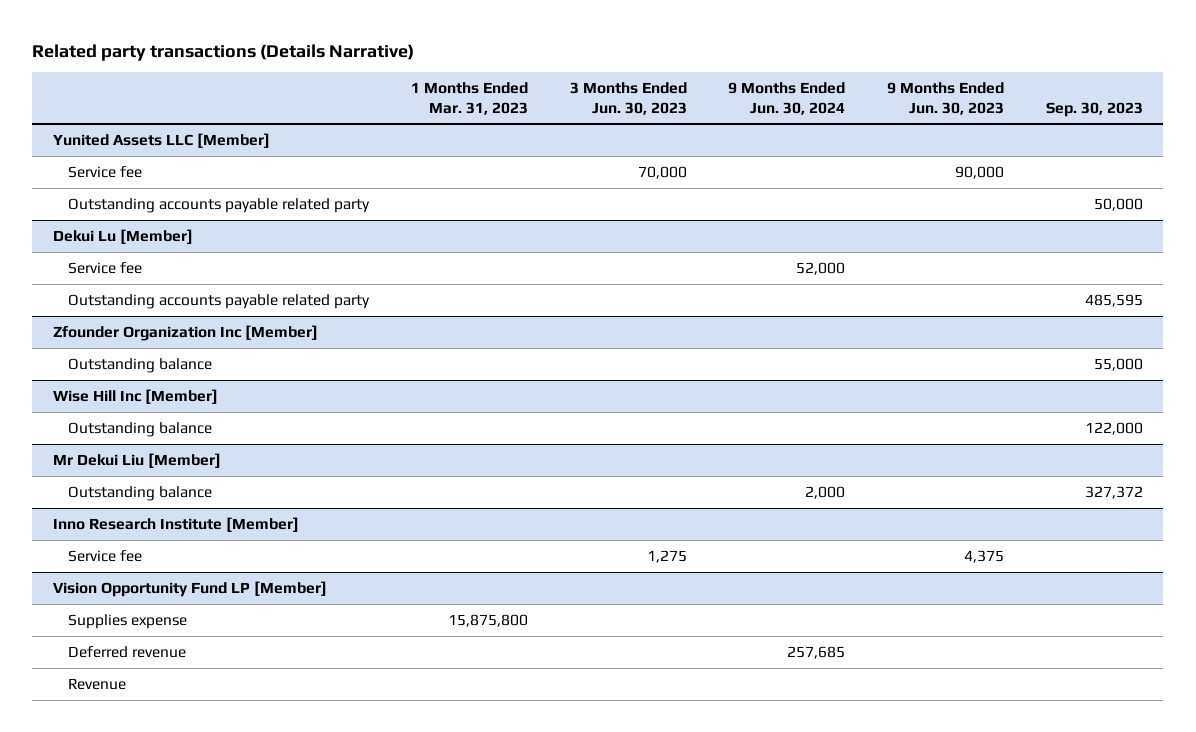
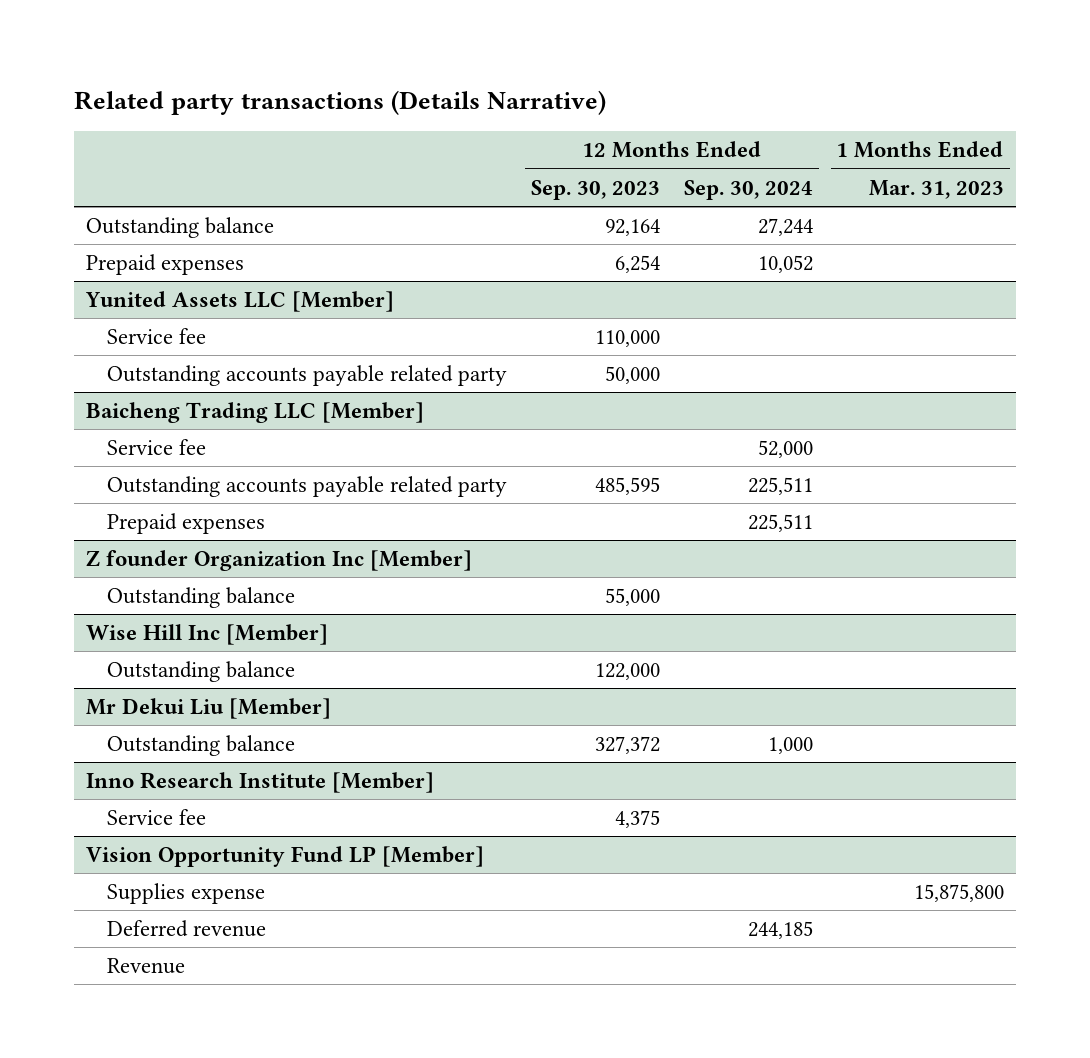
- | 1 Months Ended Mar. 31, 2023 | 3 Months Ended Jun. 30, 2023 | 9 Months Ended Jun. 30, 2024 | 9 Months Ended Jun. 30, 2023 | Sep. 30, 2023
+ | 12 Months Ended Sep. 30, 2023 | 12 Months Ended Sep. 30, 2024 | 1 Months Ended Mar. 31, 2023
+ Outstanding balance | 92,164 | 27,244 |
+ Prepaid expenses | 6,254 | 10,052 |
- Dekui Lu [Member]
- Service fee | | | 52,000 | |
- Outstanding accounts payable related party | | | | | 485,595
- Zfounder Organization Inc [Member]
+ Baicheng Trading LLC [Member]
+ Service fee | | 52,000 |
+ Outstanding accounts payable related party | 485,595 | 225,511 |
+ Prepaid expenses | | 225,511 |
+ Z founder Organization Inc [Member]

